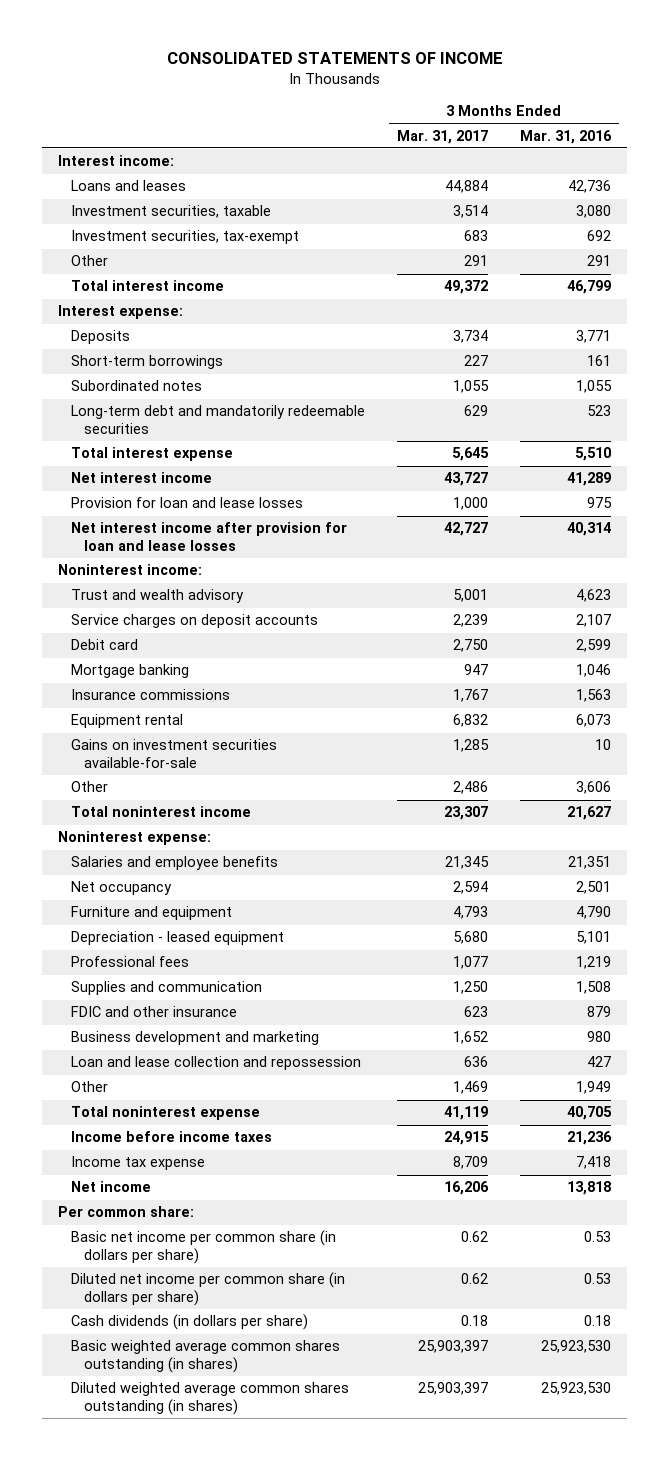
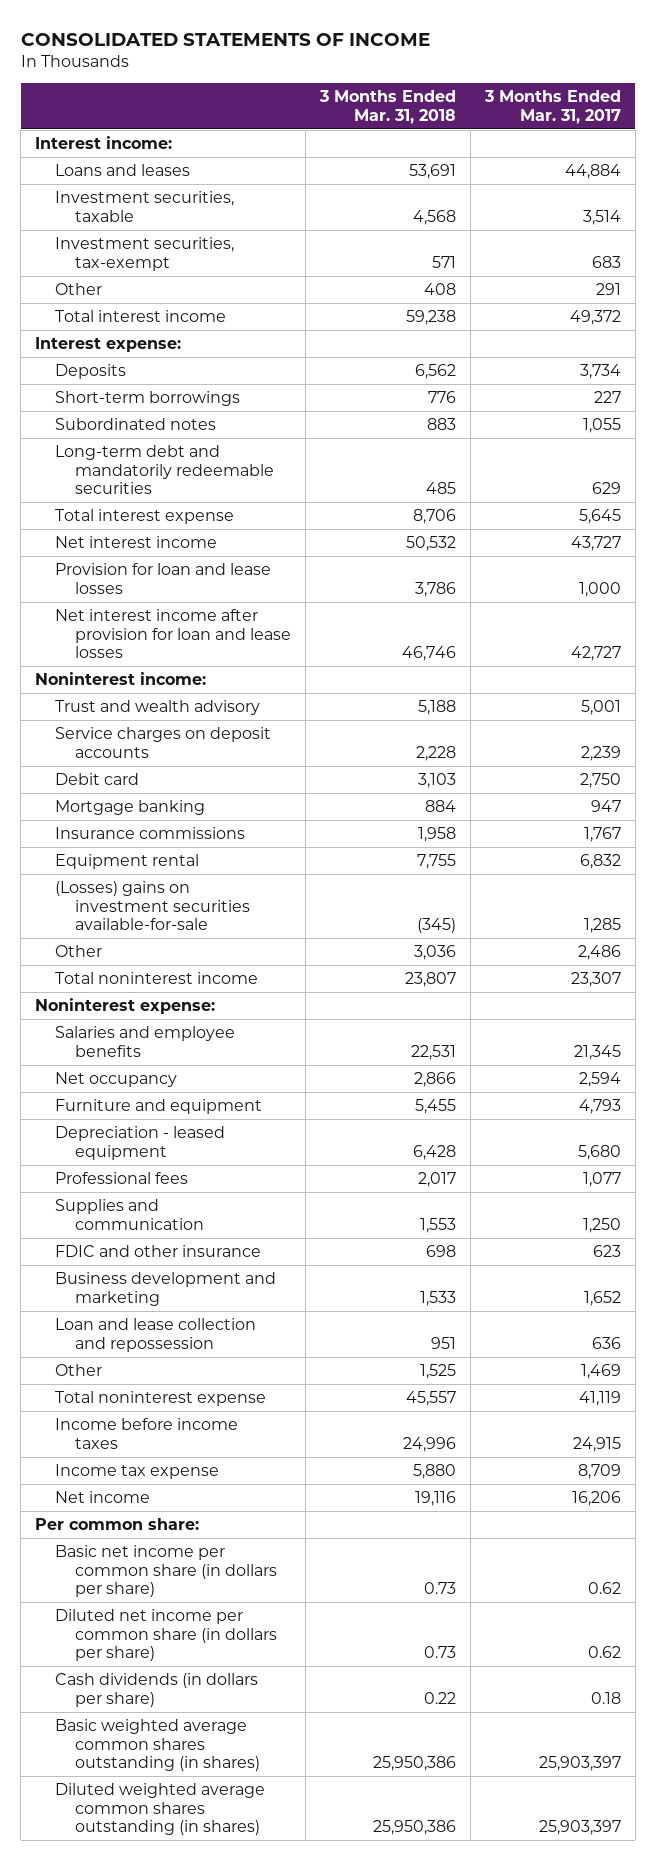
- | 3 Months Ended Mar. 31, 2017 | 3 Months Ended Mar. 31, 2016
+ | 3 Months Ended Mar. 31, 2018 | 3 Months Ended Mar. 31, 2017
- Gains on investment securities available-for-sale | 1,285 | 10
+ (Losses) gains on investment securities available-for-sale | (345) | 1,285

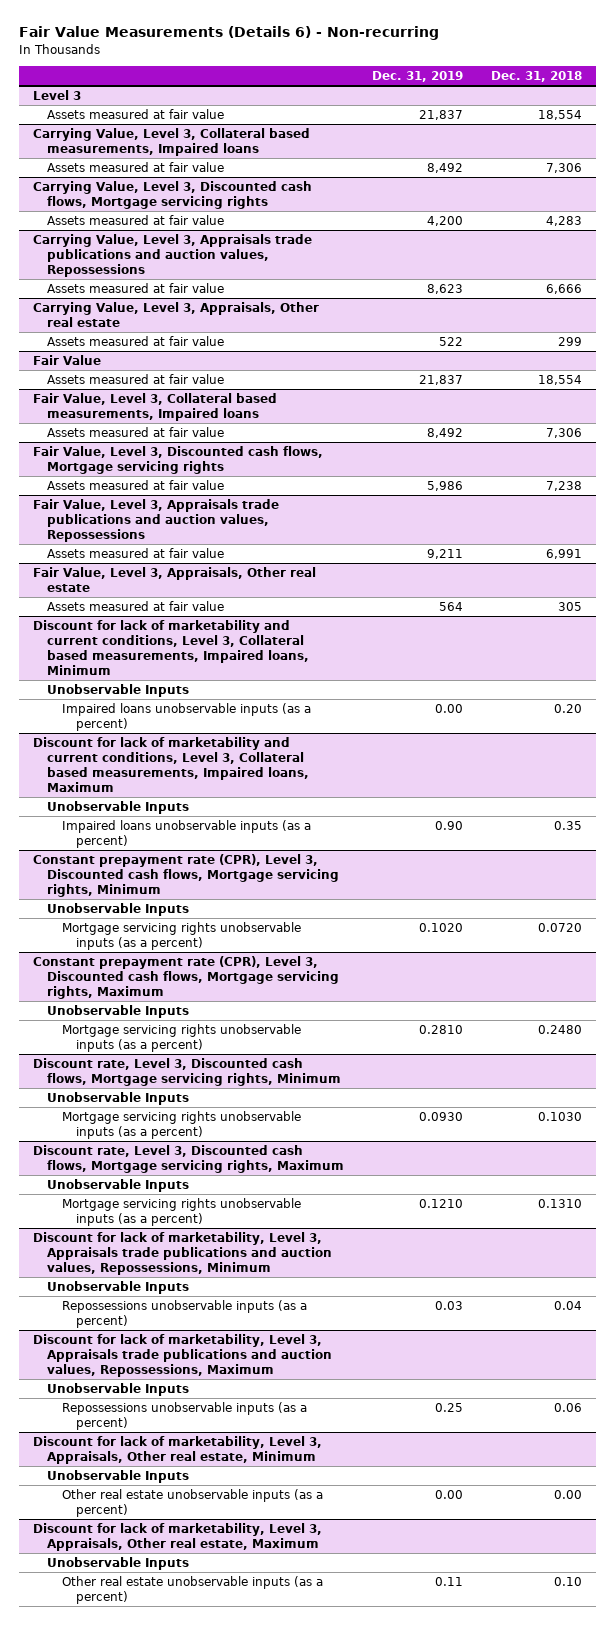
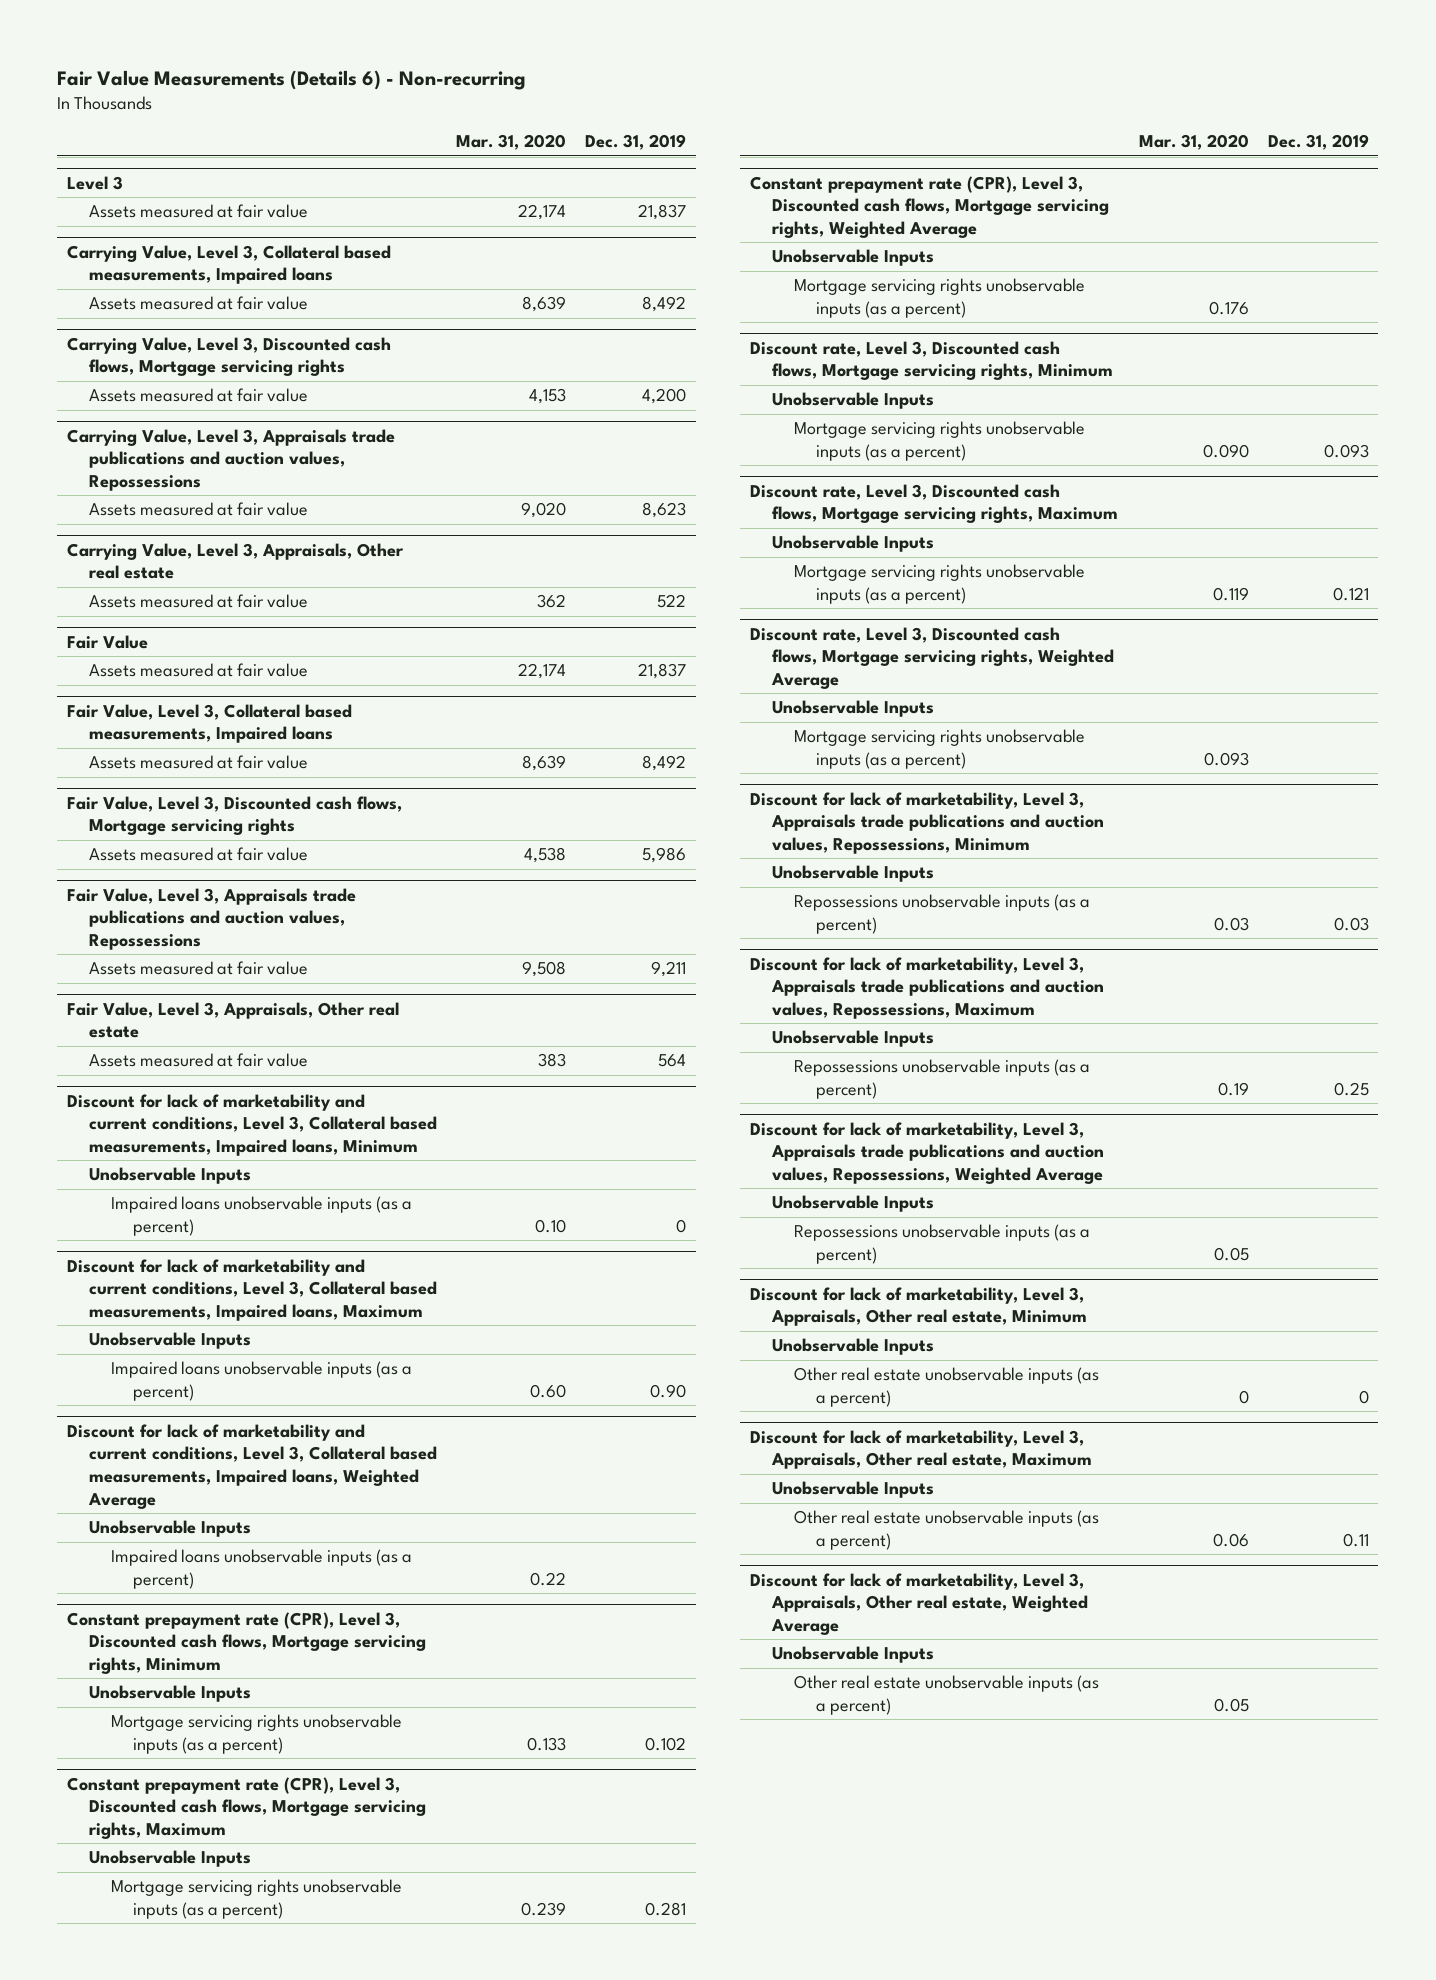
- | Dec. 31, 2019 | Dec. 31, 2018
+ | Mar. 31, 2020 | Dec. 31, 2019
@ Discount for lack of marketability and current conditions, Level 3, Collateral based measurements, Impaired loans, Minimum
- Impaired loans unobservable inputs (as a percent) | 0.00 | 0.20
+ Impaired loans unobservable inputs (as a percent) | 0.10 | 0
+ Discount for lack of marketability and current conditions, Level 3, Collateral based measurements, Impaired loans, Weighted Average
+ Unobservable Inputs
+ Impaired loans unobservable inputs (as a percent) | 0.22 |
@ Constant prepayment rate (CPR), Level 3, Discounted cash flows, Mortgage servicing rights, Minimum
- Mortgage servicing rights unobservable inputs (as a percent) | 0.1020 | 0.0720
+ Mortgage servicing rights unobservable inputs (as a percent) | 0.133 | 0.102
@ Constant prepayment rate (CPR), Level 3, Discounted cash flows, Mortgage servicing rights, Maximum
- Mortgage servicing rights unobservable inputs (as a percent) | 0.2810 | 0.2480
+ Mortgage servicing rights unobservable inputs (as a percent) | 0.239 | 0.281
+ Constant prepayment rate (CPR), Level 3, Discounted cash flows, Mortgage servicing rights, Weighted Average
+ Unobservable Inputs
+ Mortgage servicing rights unobservable inputs (as a percent) | 0.176 |
@ Discount rate, Level 3, Discounted cash flows, Mortgage servicing rights, Minimum
- Mortgage servicing rights unobservable inputs (as a percent) | 0.0930 | 0.1030
+ Mortgage servicing rights unobservable inputs (as a percent) | 0.090 | 0.093
@ Discount rate, Level 3, Discounted cash flows, Mortgage servicing rights, Maximum
- Mortgage servicing rights unobservable inputs (as a percent) | 0.1210 | 0.1310
+ Mortgage servicing rights unobservable inputs (as a percent) | 0.119 | 0.121
+ Discount rate, Level 3, Discounted cash flows, Mortgage servicing rights, Weighted Average
+ Unobservable Inputs
+ Mortgage servicing rights unobservable inputs (as a percent) | 0.093 |
+ Discount for lack of marketability, Level 3, Appraisals trade publications and auction values, Repossessions, Weighted Average
+ Unobservable Inputs
+ Repossessions unobservable inputs (as a percent) | 0.05 |
@ Discount for lack of marketability, Level 3, Appraisals, Other real estate, Minimum
- Other real estate unobservable inputs (as a percent) | 0.00 | 0.00
+ Other real estate unobservable inputs (as a percent) | 0 | 0
+ Discount for lack of marketability, Level 3, Appraisals, Other real estate, Weighted Average
+ Unobservable Inputs
+ Other real estate unobservable inputs (as a percent) | 0.05 |

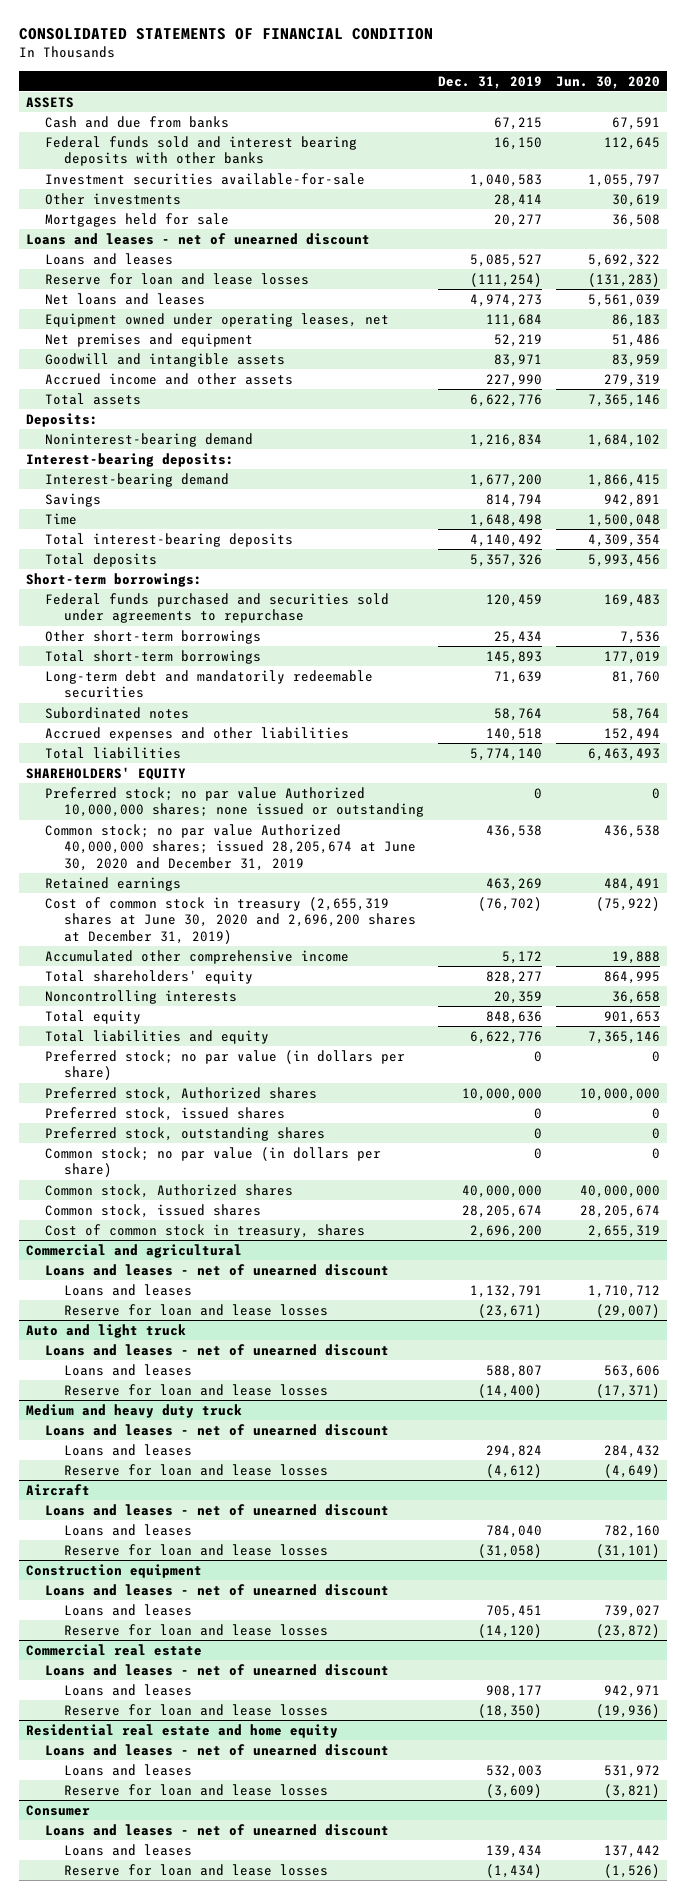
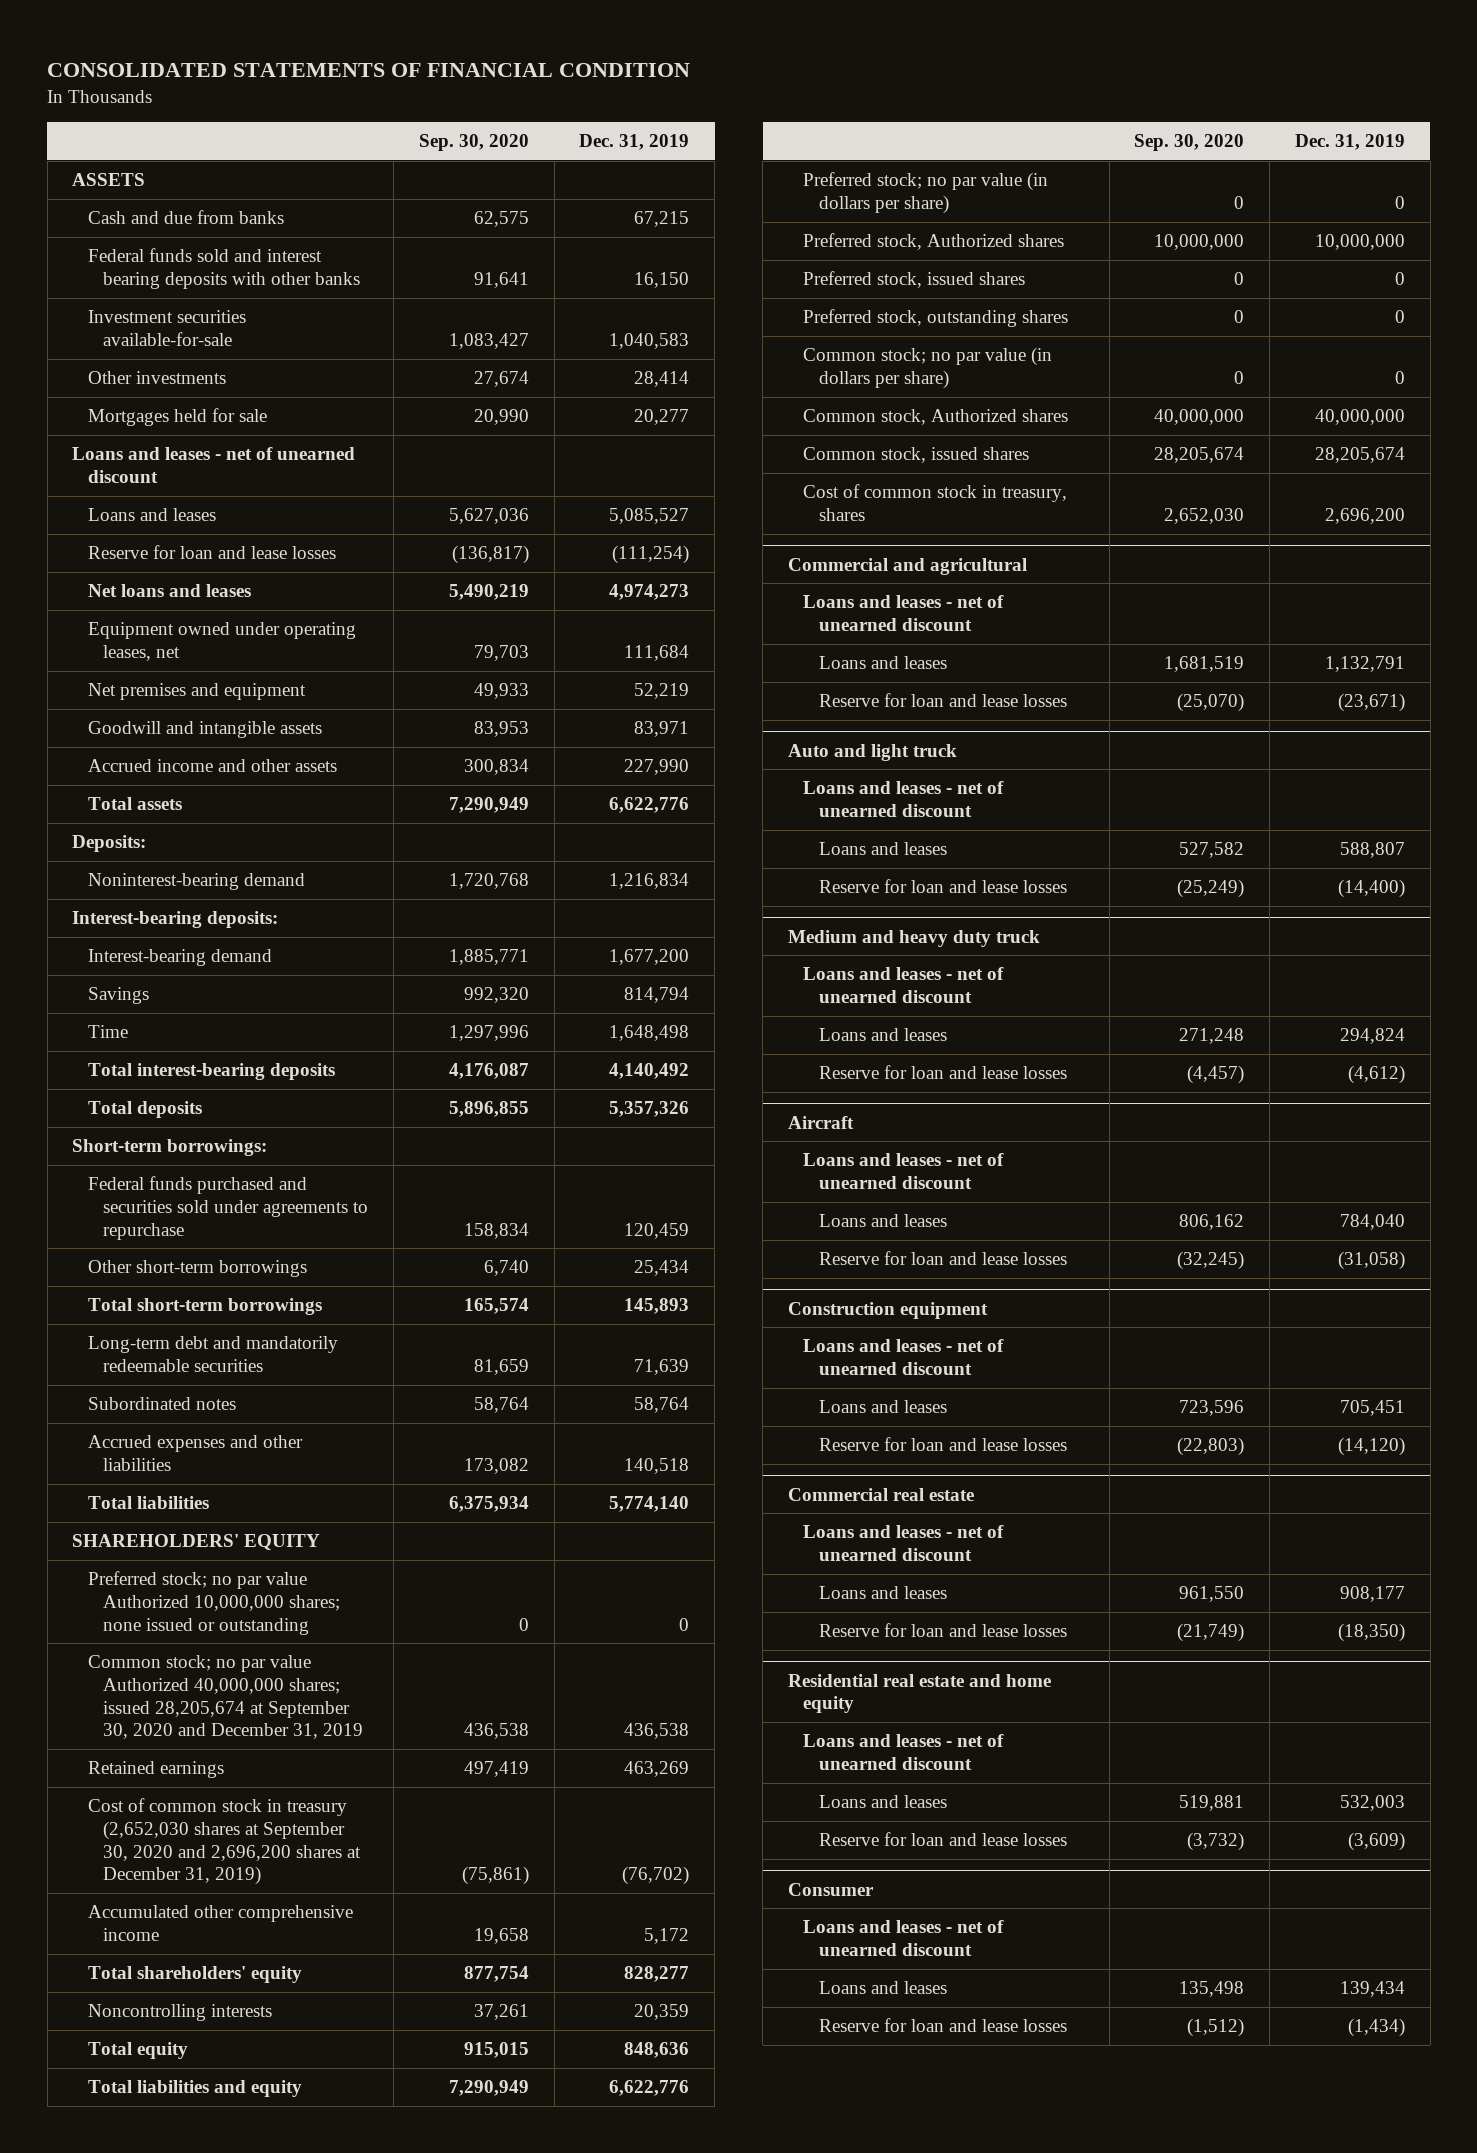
- | Dec. 31, 2019 | Jun. 30, 2020
+ | Sep. 30, 2020 | Dec. 31, 2019
- Common stock; no par value Authorized 40,000,000 shares; issued 28,205,674 at June 30, 2020 and December 31, 2019 | 436,538 | 436,538
+ Common stock; no par value Authorized 40,000,000 shares; issued 28,205,674 at September 30, 2020 and December 31, 2019 | 436,538 | 436,538
- Cost of common stock in treasury (2,655,319 shares at June 30, 2020 and 2,696,200 shares at December 31, 2019) | (76,702) | (75,922)
+ Cost of common stock in treasury (2,652,030 shares at September 30, 2020 and 2,696,200 shares at December 31, 2019) | (75,861) | (76,702)

